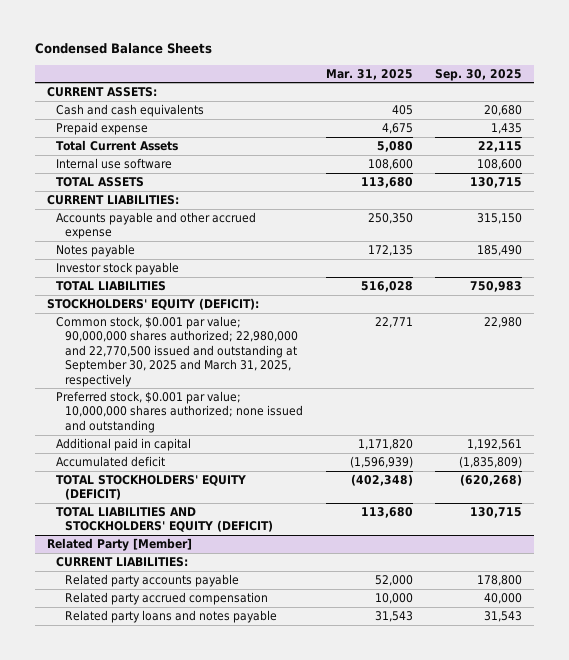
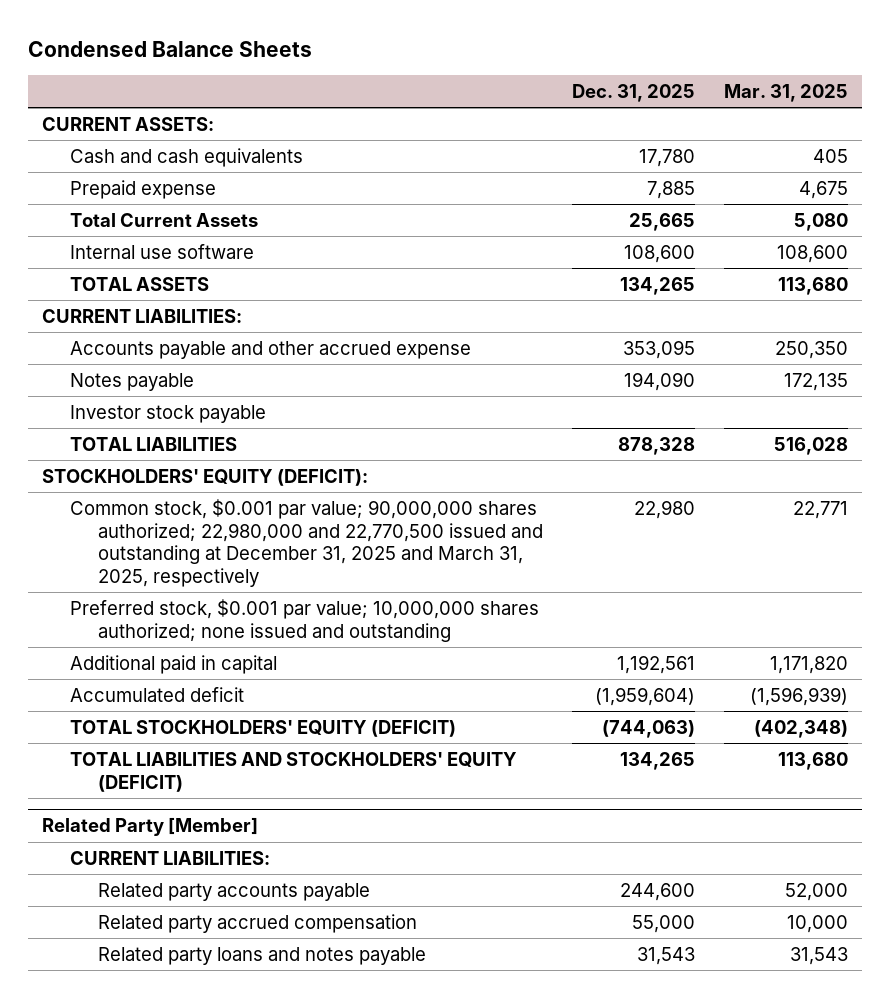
- | Mar. 31, 2025 | Sep. 30, 2025
+ | Dec. 31, 2025 | Mar. 31, 2025
- Common stock, $0.001 par value; 90,000,000 shares authorized; 22,980,000 and 22,770,500 issued and outstanding at September 30, 2025 and March 31, 2025, respectively | 22,771 | 22,980
+ Common stock, $0.001 par value; 90,000,000 shares authorized; 22,980,000 and 22,770,500 issued and outstanding at December 31, 2025 and March 31, 2025, respectively | 22,980 | 22,771

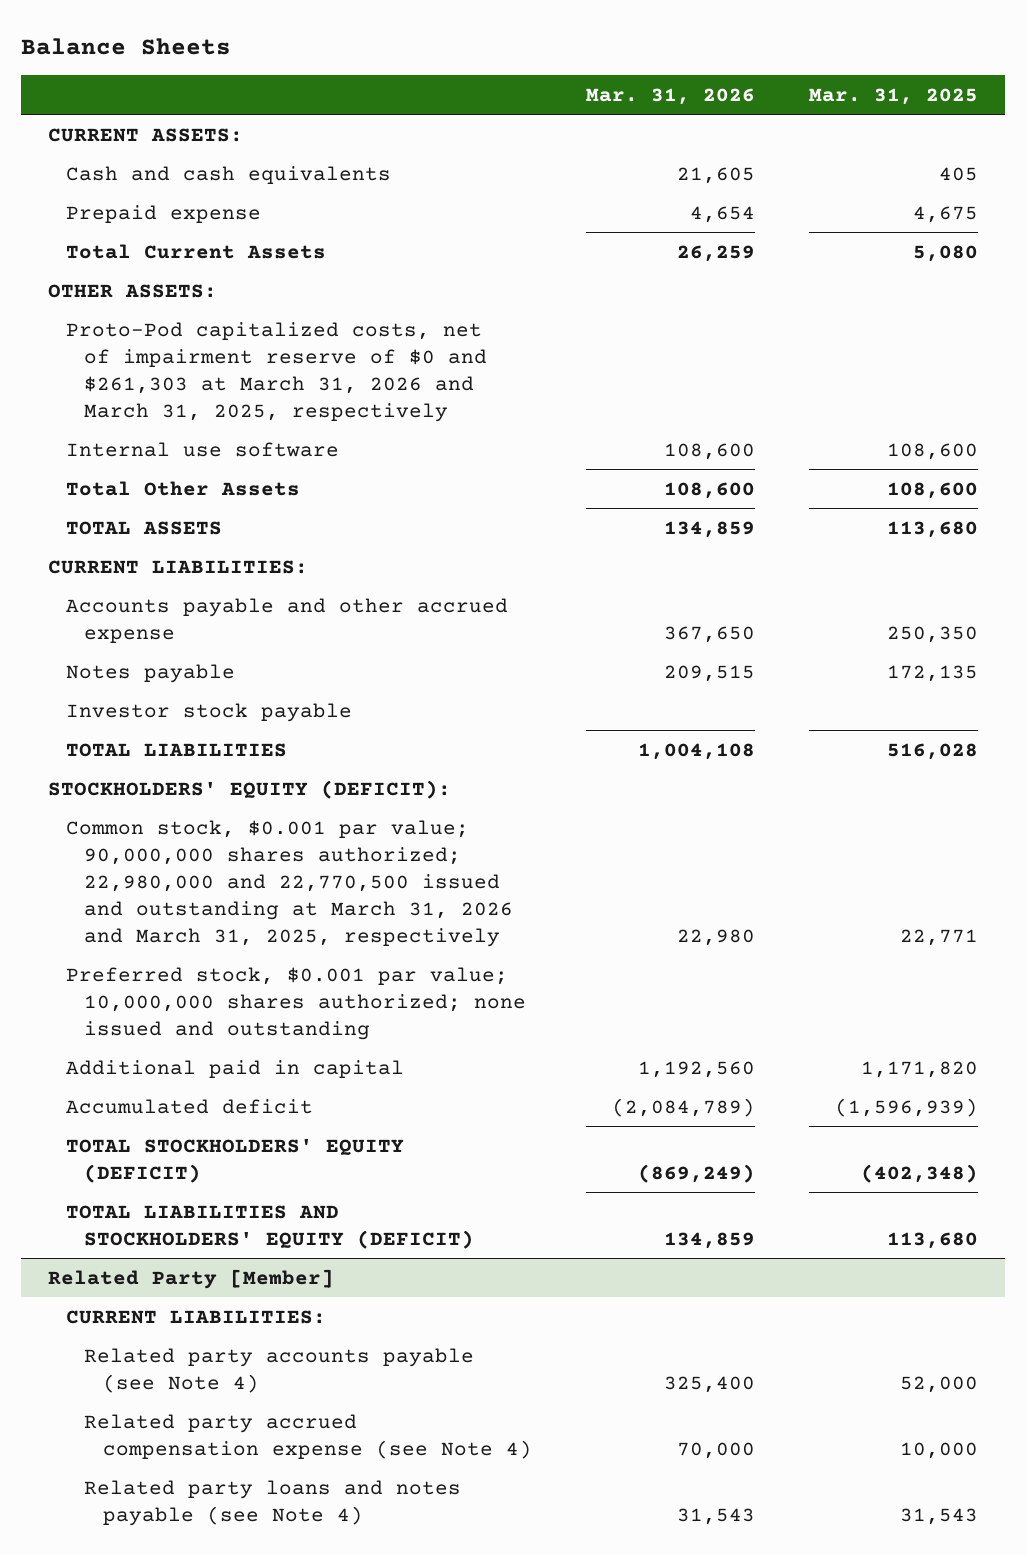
- Condensed Balance Sheets
+ Balance Sheets
- | Dec. 31, 2025 | Mar. 31, 2025
+ | Mar. 31, 2026 | Mar. 31, 2025
+ OTHER ASSETS:
+ Proto-Pod capitalized costs, net of impairment reserve of $0 and $261,303 at March 31, 2026 and March 31, 2025, respectively
+ Total Other Assets | 108,600 | 108,600
- Common stock, $0.001 par value; 90,000,000 shares authorized; 22,980,000 and 22,770,500 issued and outstanding at December 31, 2025 and March 31, 2025, respectively | 22,980 | 22,771
+ Common stock, $0.001 par value; 90,000,000 shares authorized; 22,980,000 and 22,770,500 issued and outstanding at March 31, 2026 and March 31, 2025, respectively | 22,980 | 22,771
@ Related Party [Member]
- Related party accounts payable | 244,600 | 52,000
- Related party accrued compensation | 55,000 | 10,000
- Related party loans and notes payable | 31,543 | 31,543
+ Related party accounts payable (see Note 4) | 325,400 | 52,000
+ Related party accrued compensation expense (see Note 4) | 70,000 | 10,000
+ Related party loans and notes payable (see Note 4) | 31,543 | 31,543

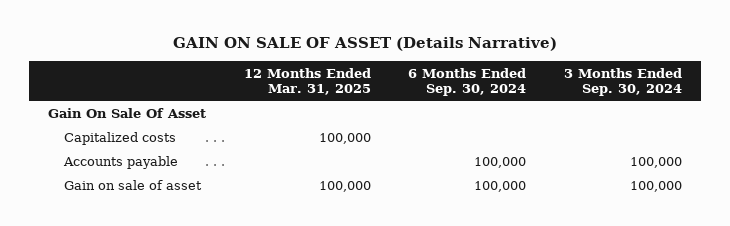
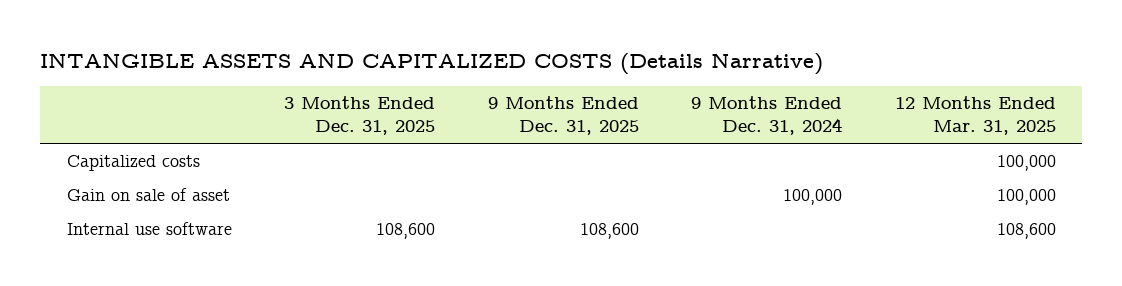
- GAIN ON SALE OF ASSET (Details Narrative)
+ INTANGIBLE ASSETS AND CAPITALIZED COSTS (Details Narrative)
- | 12 Months Ended Mar. 31, 2025 | 6 Months Ended Sep. 30, 2024 | 3 Months Ended Sep. 30, 2024
+ | 3 Months Ended Dec. 31, 2025 | 9 Months Ended Dec. 31, 2025 | 9 Months Ended Dec. 31, 2024 | 12 Months Ended Mar. 31, 2025
- Gain On Sale Of Asset
- Accounts payable | | 100,000 | 100,000
+ Internal use software | 108,600 | 108,600 | | 108,600

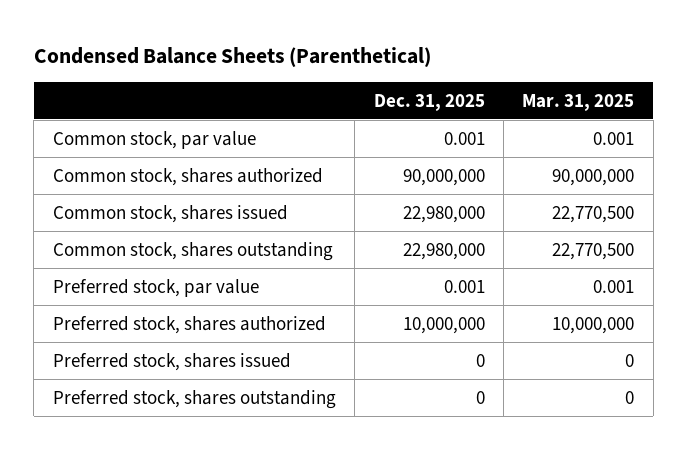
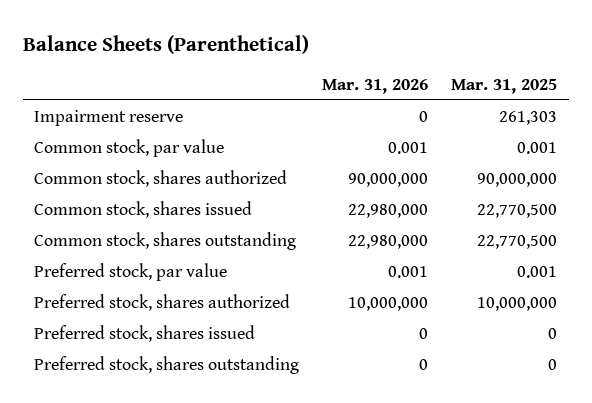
- Condensed Balance Sheets (Parenthetical)
+ Balance Sheets (Parenthetical)
- | Dec. 31, 2025 | Mar. 31, 2025
+ | Mar. 31, 2026 | Mar. 31, 2025
+ Impairment reserve | 0 | 261,303

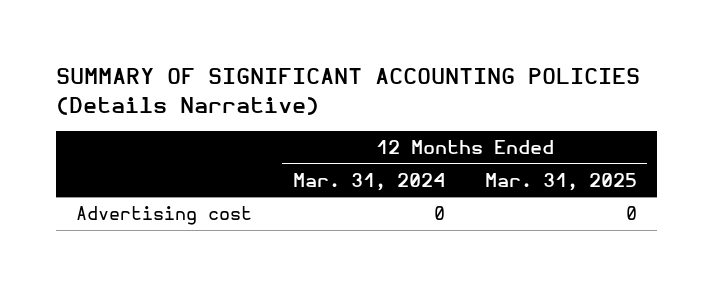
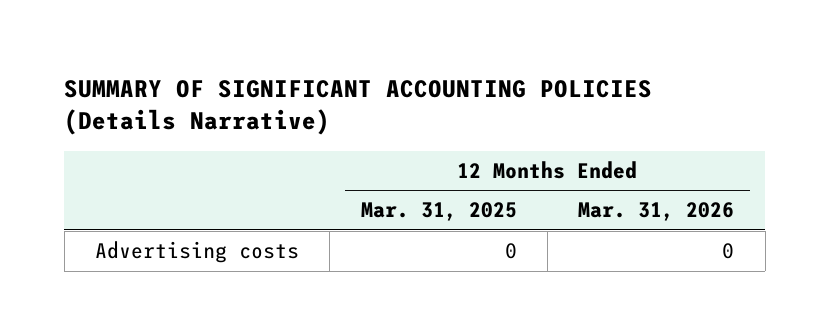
- | 12 Months Ended Mar. 31, 2024 | 12 Months Ended Mar. 31, 2025
+ | 12 Months Ended Mar. 31, 2025 | 12 Months Ended Mar. 31, 2026
- Advertising cost | 0 | 0
+ Advertising costs | 0 | 0

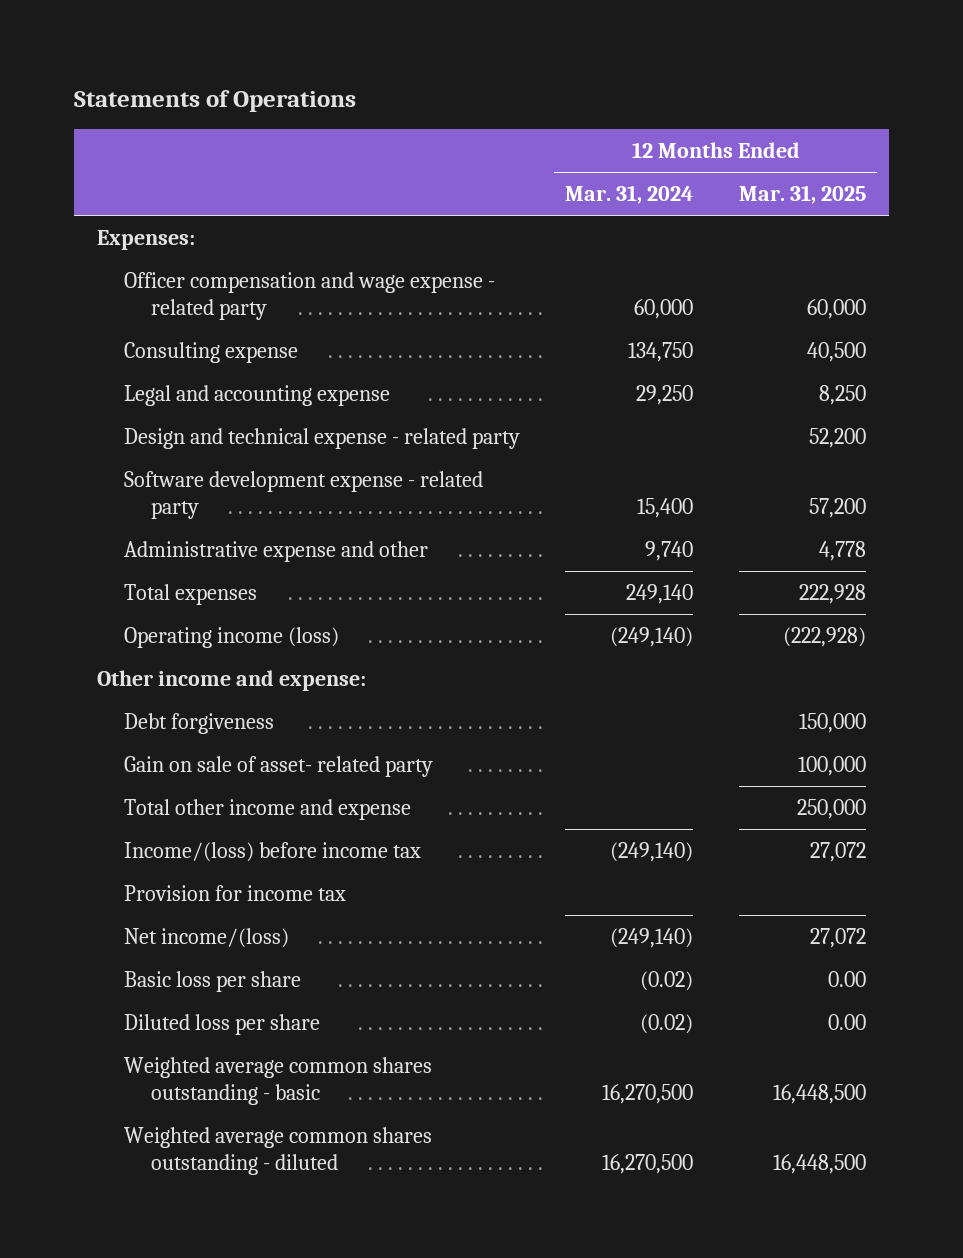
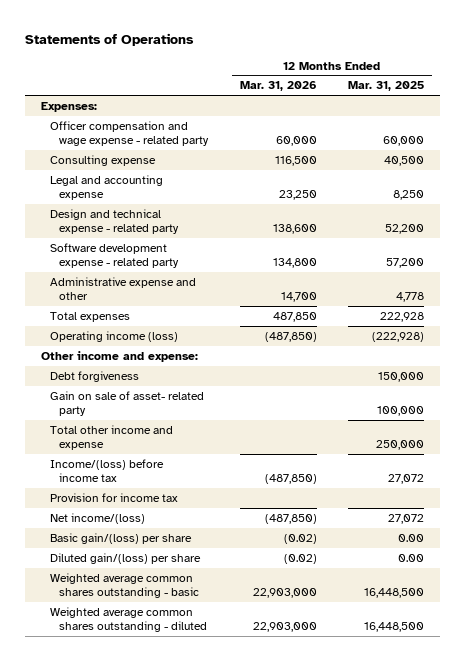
- | 12 Months Ended Mar. 31, 2024 | 12 Months Ended Mar. 31, 2025
+ | 12 Months Ended Mar. 31, 2026 | 12 Months Ended Mar. 31, 2025
- Basic loss per share | (0.02) | 0.00
- Diluted loss per share | (0.02) | 0.00
+ Basic gain/(loss) per share | (0.02) | 0.00
+ Diluted gain/(loss) per share | (0.02) | 0.00

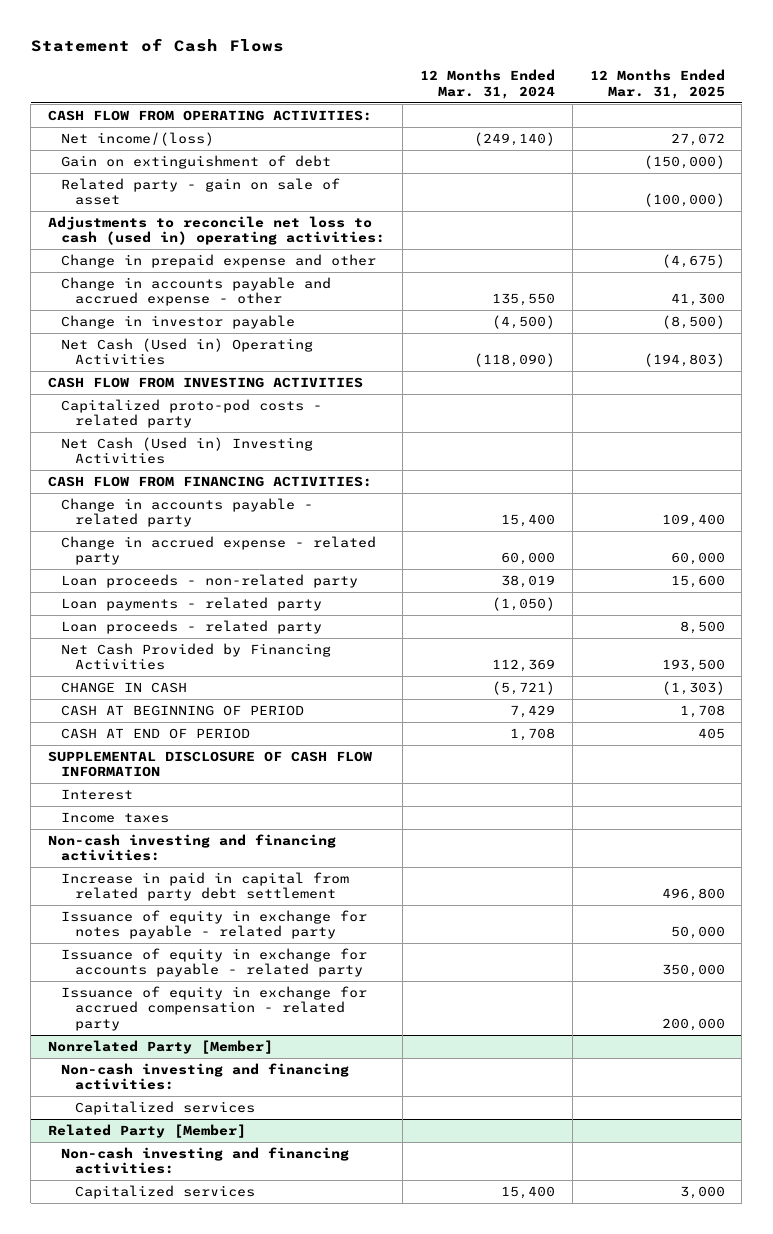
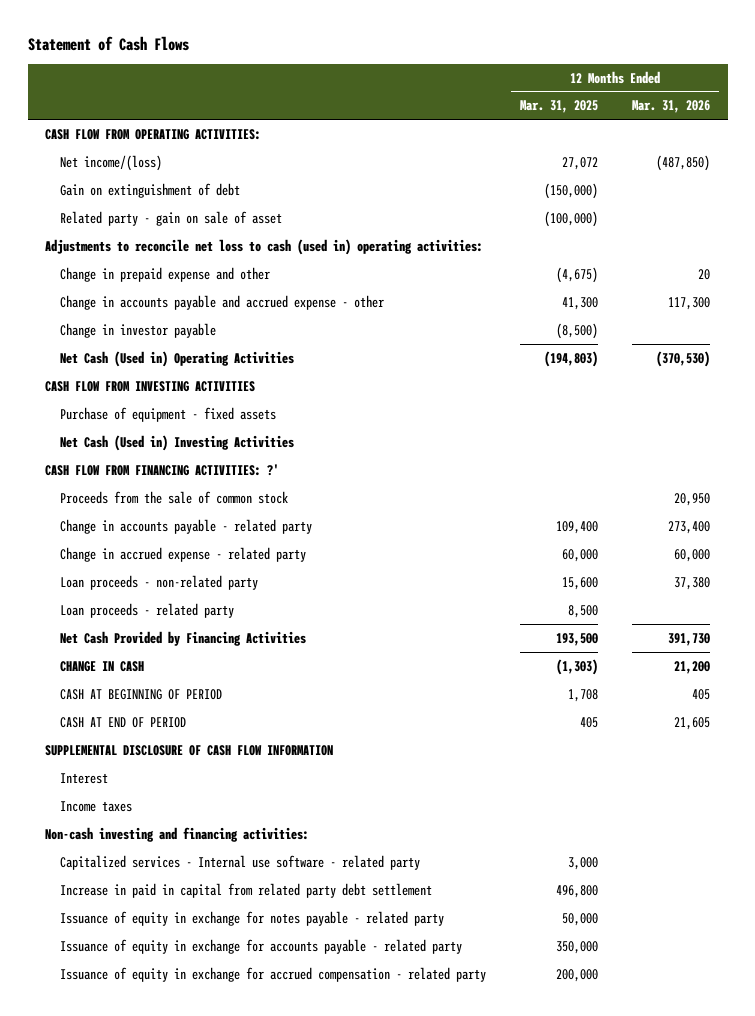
- | 12 Months Ended Mar. 31, 2024 | 12 Months Ended Mar. 31, 2025
+ | 12 Months Ended Mar. 31, 2025 | 12 Months Ended Mar. 31, 2026
- Capitalized proto-pod costs - related party
+ Purchase of equipment - fixed assets
- CASH FLOW FROM FINANCING ACTIVITIES:
+ CASH FLOW FROM FINANCING ACTIVITIES: ?'
+ Proceeds from the sale of common stock | | 20,950
- Loan payments - related party | (1,050) |
+ Capitalized services - Internal use software - related party | 3,000 |
- Nonrelated Party [Member]
- Non-cash investing and financing activities:
- Capitalized services
- Related Party [Member]
- Non-cash investing and financing activities:
- Capitalized services | 15,400 | 3,000

